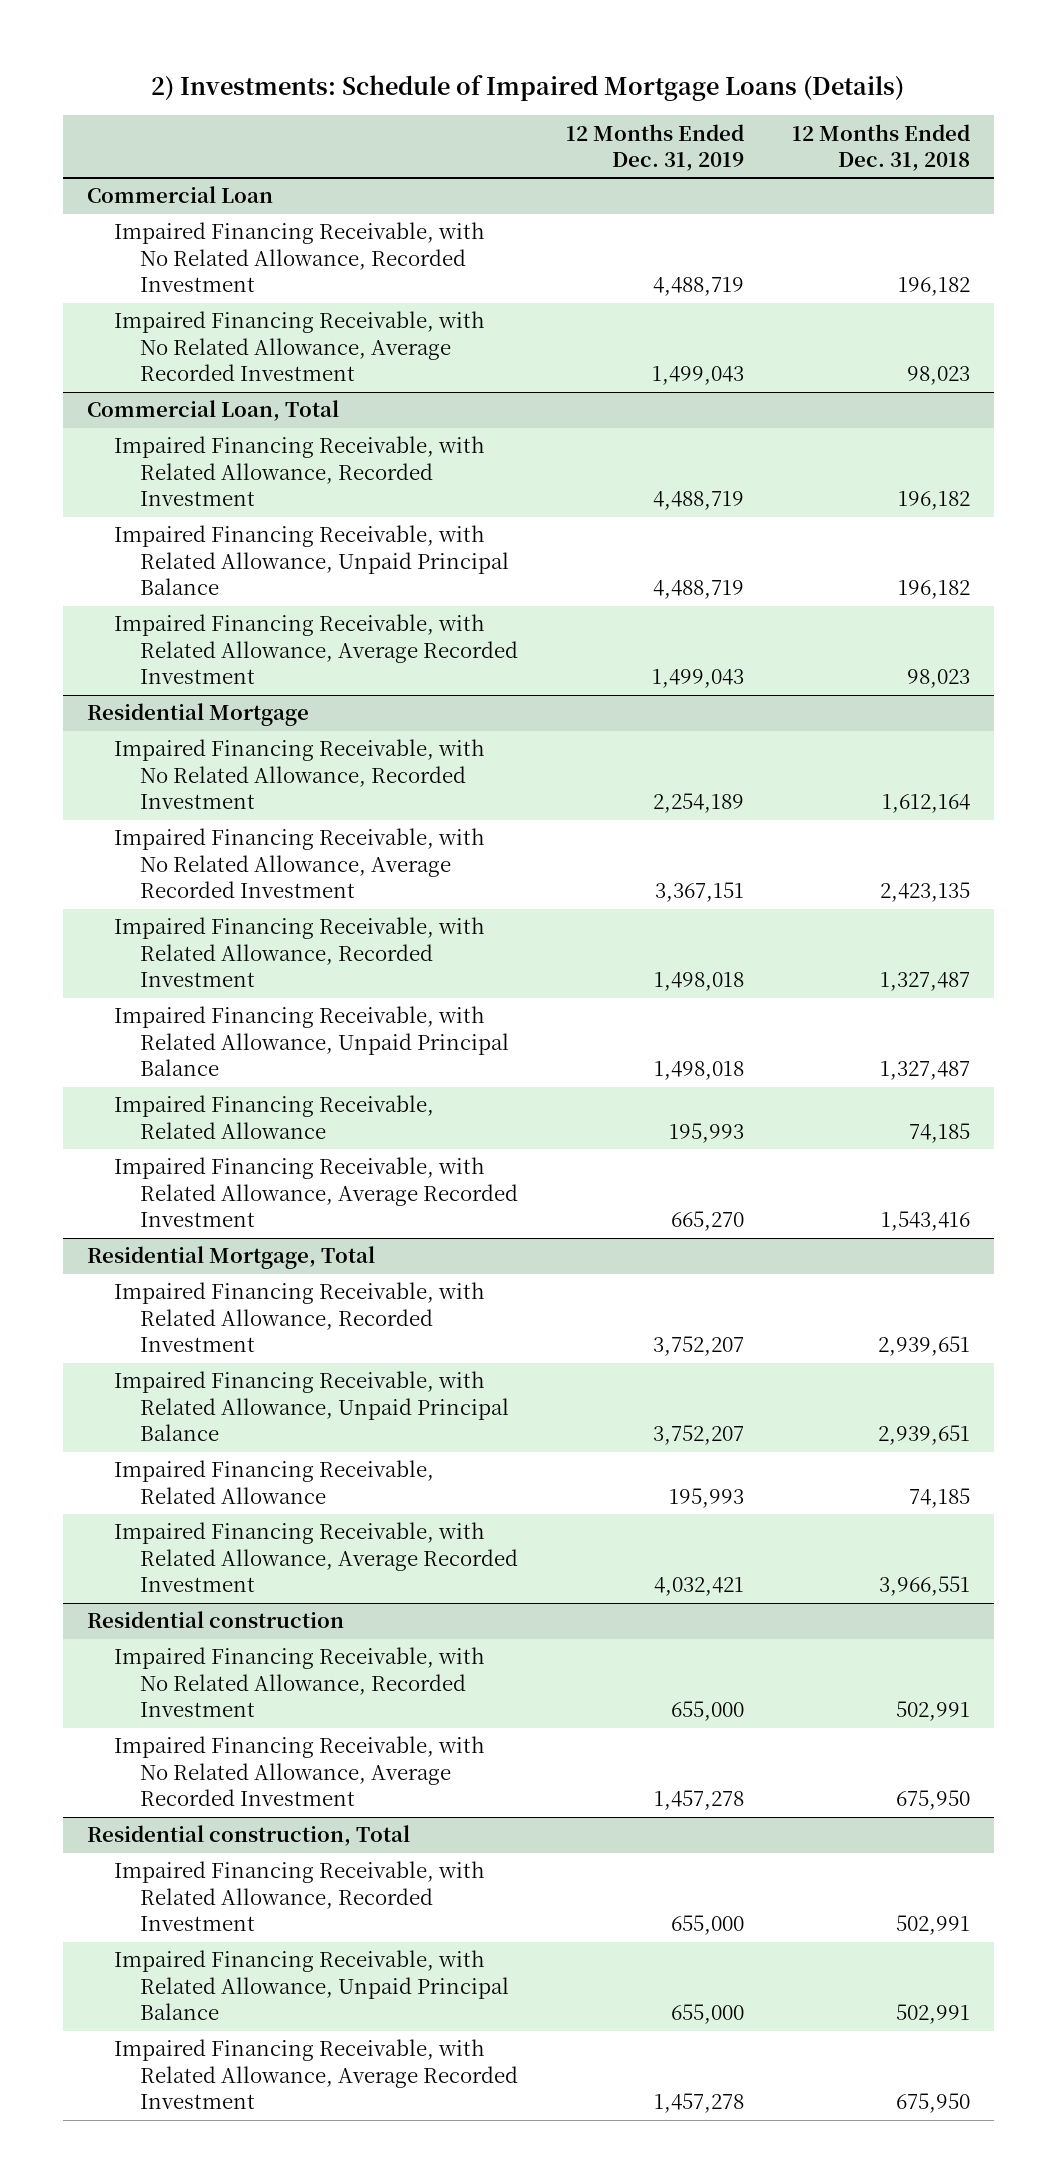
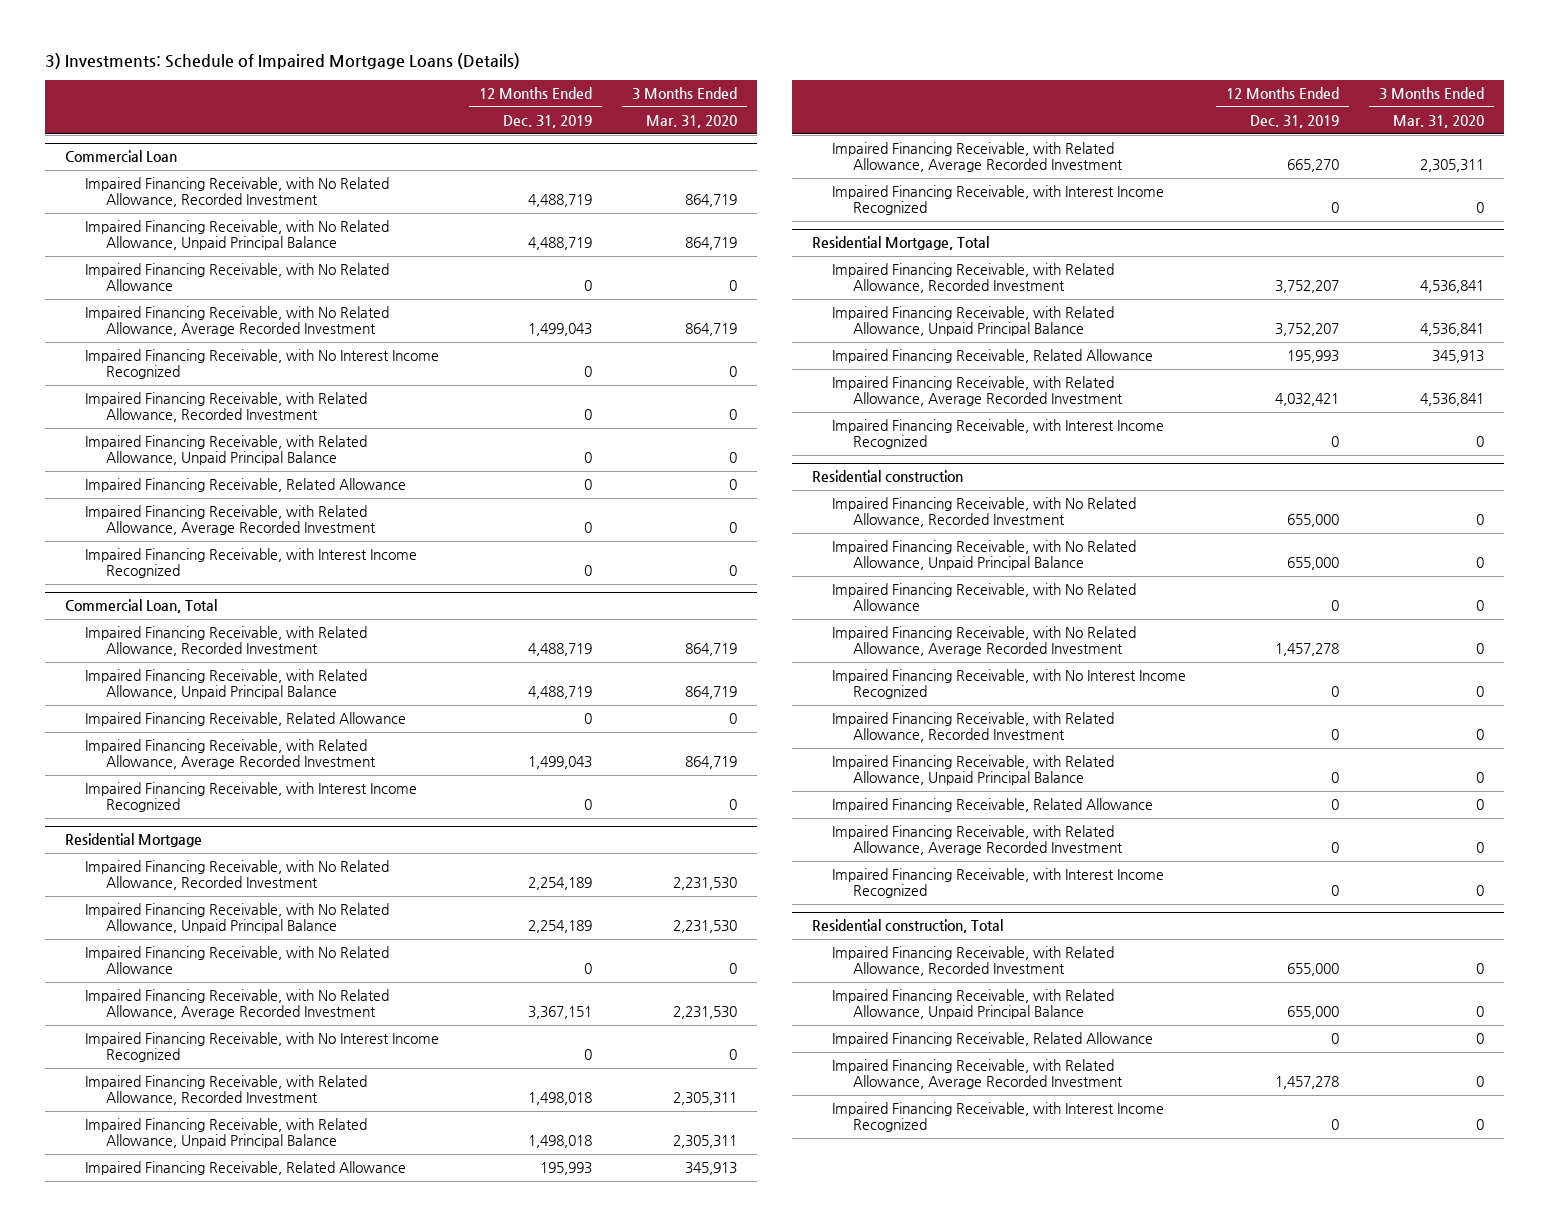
- 2) Investments: Schedule of Impaired Mortgage Loans (Details)
+ 3) Investments: Schedule of Impaired Mortgage Loans (Details)
- | 12 Months Ended Dec. 31, 2019 | 12 Months Ended Dec. 31, 2018
+ | 12 Months Ended Dec. 31, 2019 | 3 Months Ended Mar. 31, 2020
@ Commercial Loan
+ Impaired Financing Receivable, with No Related Allowance, Unpaid Principal Balance | 4,488,719 | 864,719
+ Impaired Financing Receivable, with No Related Allowance | 0 | 0
+ Impaired Financing Receivable, with No Interest Income Recognized | 0 | 0
+ Impaired Financing Receivable, with Related Allowance, Recorded Investment | 0 | 0
+ Impaired Financing Receivable, with Related Allowance, Unpaid Principal Balance | 0 | 0
+ Impaired Financing Receivable, Related Allowance | 0 | 0
+ Impaired Financing Receivable, with Related Allowance, Average Recorded Investment | 0 | 0
+ Impaired Financing Receivable, with Interest Income Recognized | 0 | 0
@ Commercial Loan, Total
+ Impaired Financing Receivable, Related Allowance | 0 | 0
+ Impaired Financing Receivable, with Interest Income Recognized | 0 | 0
@ Residential Mortgage
+ Impaired Financing Receivable, with No Related Allowance, Unpaid Principal Balance | 2,254,189 | 2,231,530
+ Impaired Financing Receivable, with No Related Allowance | 0 | 0
+ Impaired Financing Receivable, with No Interest Income Recognized | 0 | 0
+ Impaired Financing Receivable, with Interest Income Recognized | 0 | 0
@ Residential Mortgage, Total
+ Impaired Financing Receivable, with Interest Income Recognized | 0 | 0
@ Residential construction
+ Impaired Financing Receivable, with No Related Allowance, Unpaid Principal Balance | 655,000 | 0
+ Impaired Financing Receivable, with No Related Allowance | 0 | 0
+ Impaired Financing Receivable, with No Interest Income Recognized | 0 | 0
+ Impaired Financing Receivable, with Related Allowance, Recorded Investment | 0 | 0
+ Impaired Financing Receivable, with Related Allowance, Unpaid Principal Balance | 0 | 0
+ Impaired Financing Receivable, Related Allowance | 0 | 0
+ Impaired Financing Receivable, with Related Allowance, Average Recorded Investment | 0 | 0
+ Impaired Financing Receivable, with Interest Income Recognized | 0 | 0
@ Residential construction, Total
+ Impaired Financing Receivable, Related Allowance | 0 | 0
+ Impaired Financing Receivable, with Interest Income Recognized | 0 | 0

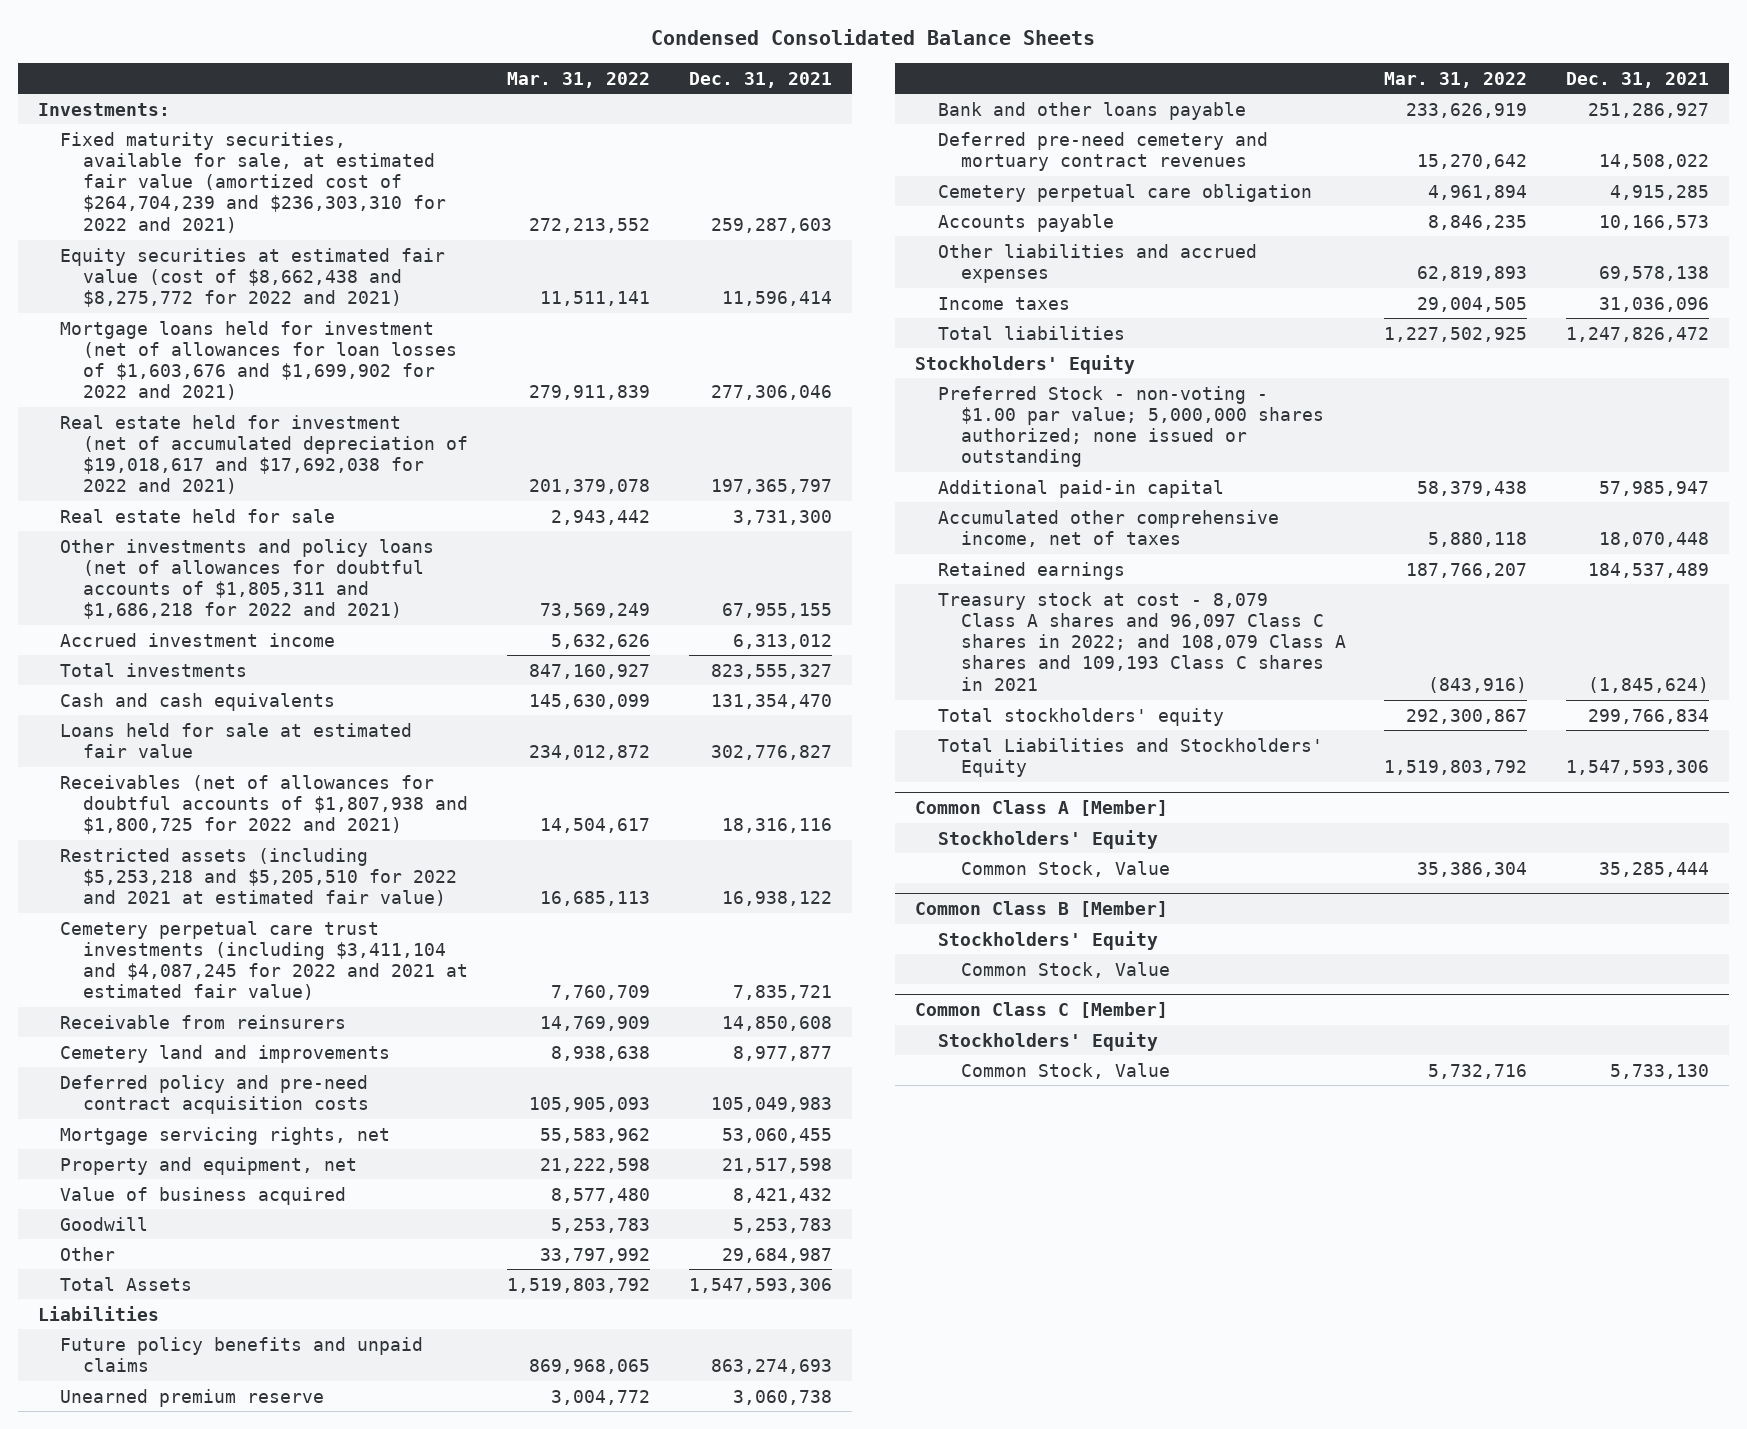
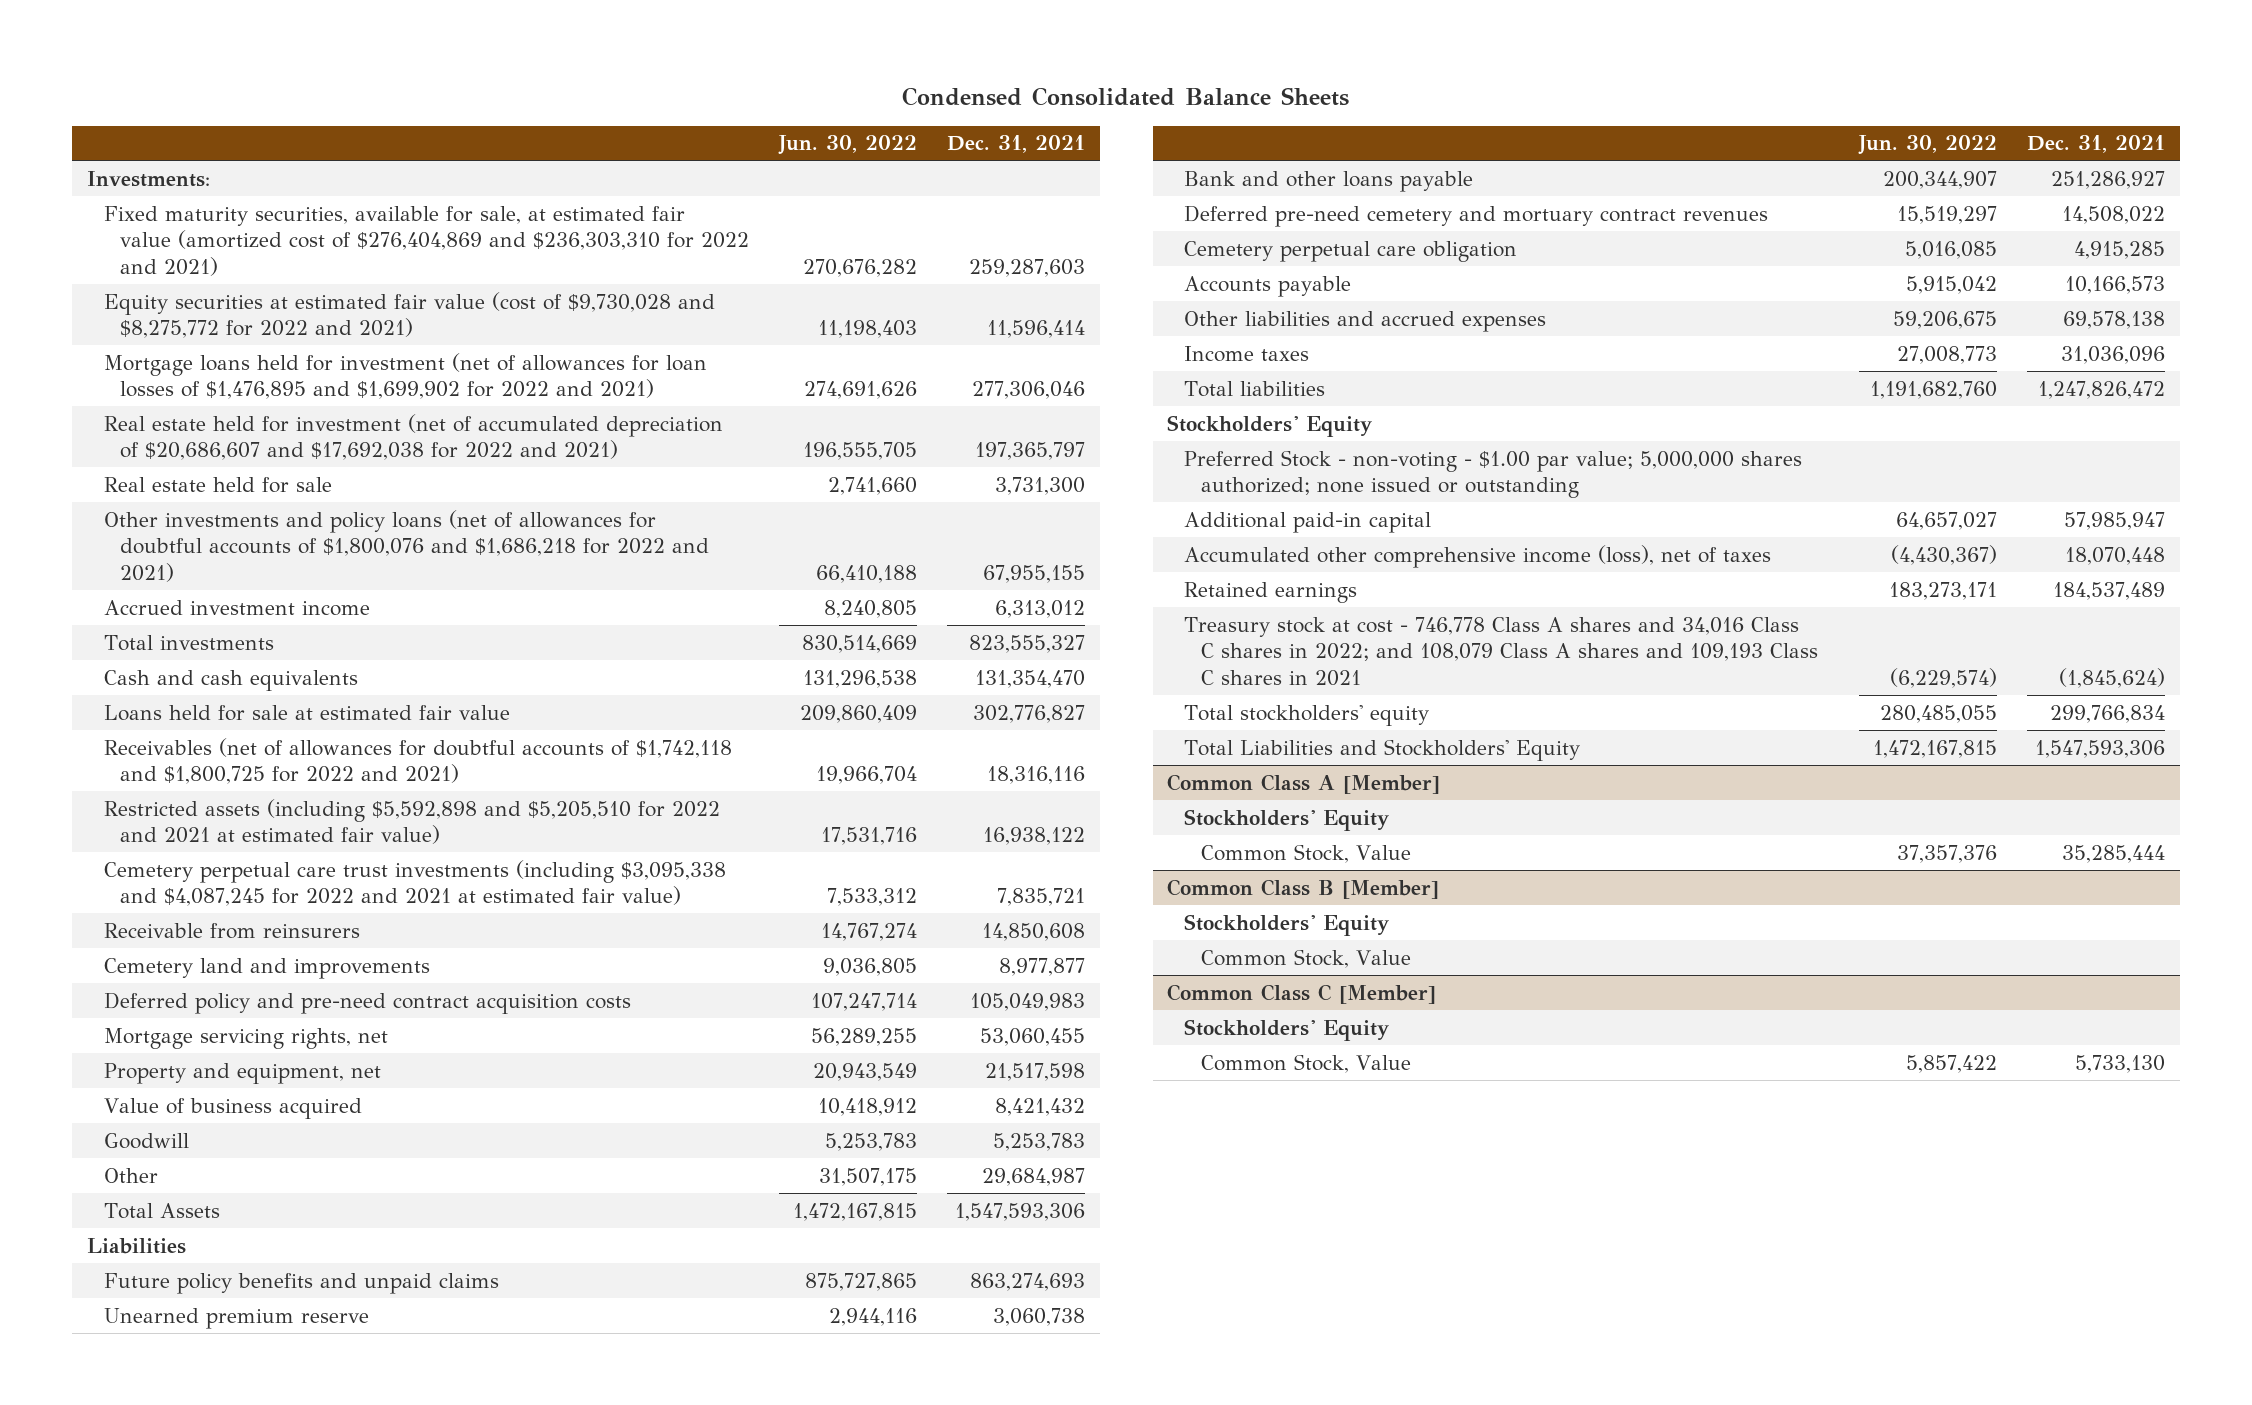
- | Mar. 31, 2022 | Dec. 31, 2021
+ | Jun. 30, 2022 | Dec. 31, 2021
- Fixed maturity securities, available for sale, at estimated fair value (amortized cost of $264,704,239 and $236,303,310 for 2022 and 2021) | 272,213,552 | 259,287,603
- Equity securities at estimated fair value (cost of $8,662,438 and $8,275,772 for 2022 and 2021) | 11,511,141 | 11,596,414
- Mortgage loans held for investment (net of allowances for loan losses of $1,603,676 and $1,699,902 for 2022 and 2021) | 279,911,839 | 277,306,046
- Real estate held for investment (net of accumulated depreciation of $19,018,617 and $17,692,038 for 2022 and 2021) | 201,379,078 | 197,365,797
+ Fixed maturity securities, available for sale, at estimated fair value (amortized cost of $276,404,869 and $236,303,310 for 2022 and 2021) | 270,676,282 | 259,287,603
+ Equity securities at estimated fair value (cost of $9,730,028 and $8,275,772 for 2022 and 2021) | 11,198,403 | 11,596,414
+ Mortgage loans held for investment (net of allowances for loan losses of $1,476,895 and $1,699,902 for 2022 and 2021) | 274,691,626 | 277,306,046
+ Real estate held for investment (net of accumulated depreciation of $20,686,607 and $17,692,038 for 2022 and 2021) | 196,555,705 | 197,365,797
- Other investments and policy loans (net of allowances for doubtful accounts of $1,805,311 and $1,686,218 for 2022 and 2021) | 73,569,249 | 67,955,155
+ Other investments and policy loans (net of allowances for doubtful accounts of $1,800,076 and $1,686,218 for 2022 and 2021) | 66,410,188 | 67,955,155
- Receivables (net of allowances for doubtful accounts of $1,807,938 and $1,800,725 for 2022 and 2021) | 14,504,617 | 18,316,116
- Restricted assets (including $5,253,218 and $5,205,510 for 2022 and 2021 at estimated fair value) | 16,685,113 | 16,938,122
- Cemetery perpetual care trust investments (including $3,411,104 and $4,087,245 for 2022 and 2021 at estimated fair value) | 7,760,709 | 7,835,721
+ Receivables (net of allowances for doubtful accounts of $1,742,118 and $1,800,725 for 2022 and 2021) | 19,966,704 | 18,316,116
+ Restricted assets (including $5,592,898 and $5,205,510 for 2022 and 2021 at estimated fair value) | 17,531,716 | 16,938,122
+ Cemetery perpetual care trust investments (including $3,095,338 and $4,087,245 for 2022 and 2021 at estimated fair value) | 7,533,312 | 7,835,721
- Accumulated other comprehensive income, net of taxes | 5,880,118 | 18,070,448
+ Accumulated other comprehensive income (loss), net of taxes | (4,430,367) | 18,070,448
- Treasury stock at cost - 8,079 Class A shares and 96,097 Class C shares in 2022; and 108,079 Class A shares and 109,193 Class C shares in 2021 | (843,916) | (1,845,624)
+ Treasury stock at cost - 746,778 Class A shares and 34,016 Class C shares in 2022; and 108,079 Class A shares and 109,193 Class C shares in 2021 | (6,229,574) | (1,845,624)

